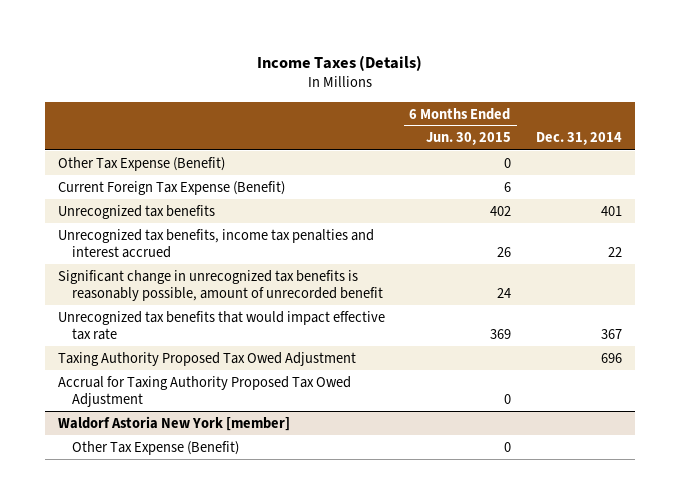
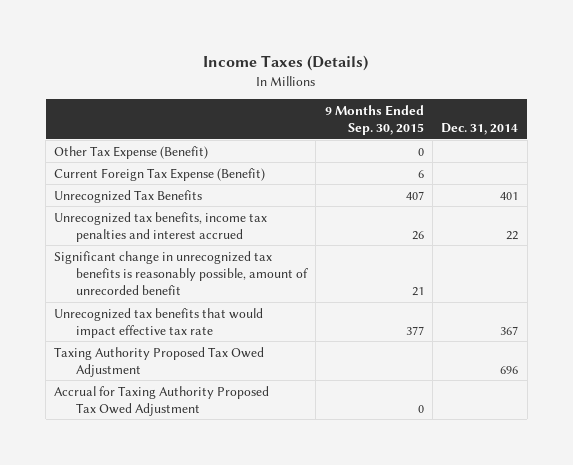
- | 6 Months Ended Jun. 30, 2015 | Dec. 31, 2014
+ | 9 Months Ended Sep. 30, 2015 | Dec. 31, 2014
- Unrecognized tax benefits | 402 | 401
+ Unrecognized Tax Benefits | 407 | 401
- Waldorf Astoria New York [member]
- Other Tax Expense (Benefit) | 0 |

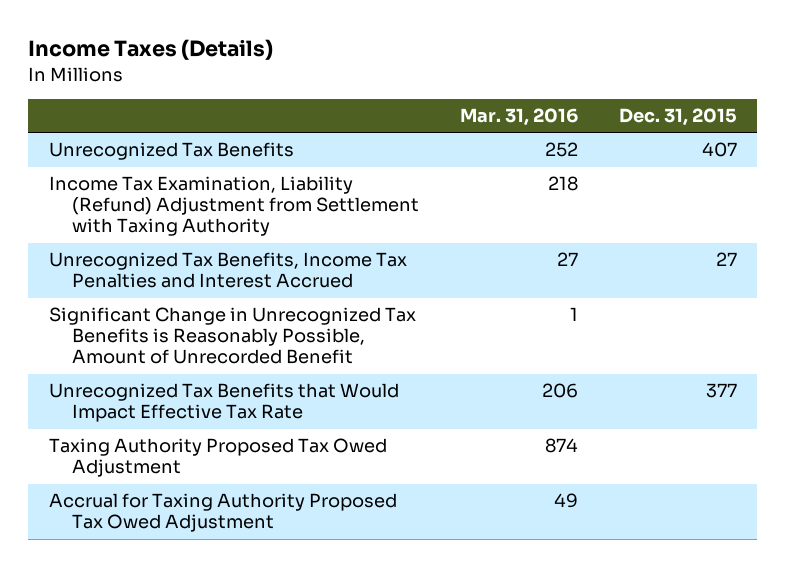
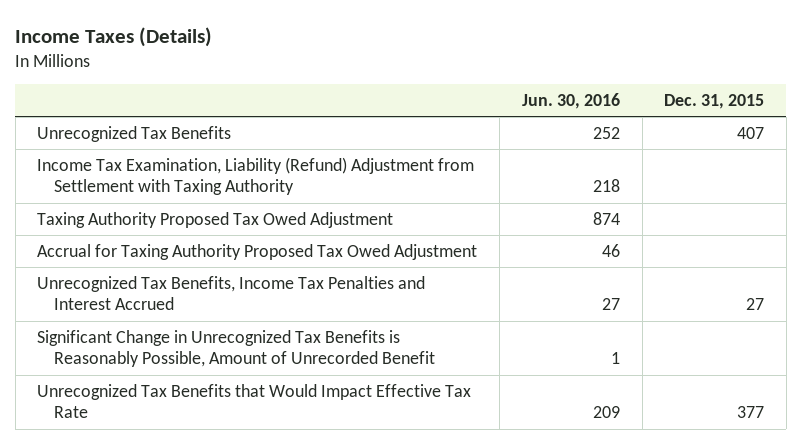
- | Mar. 31, 2016 | Dec. 31, 2015
+ | Jun. 30, 2016 | Dec. 31, 2015
moved up: Taxing Authority Proposed Tax Owed Adjustment | 874 |
moved up: Accrual for Taxing Authority Proposed Tax Owed Adjustment | 46 |

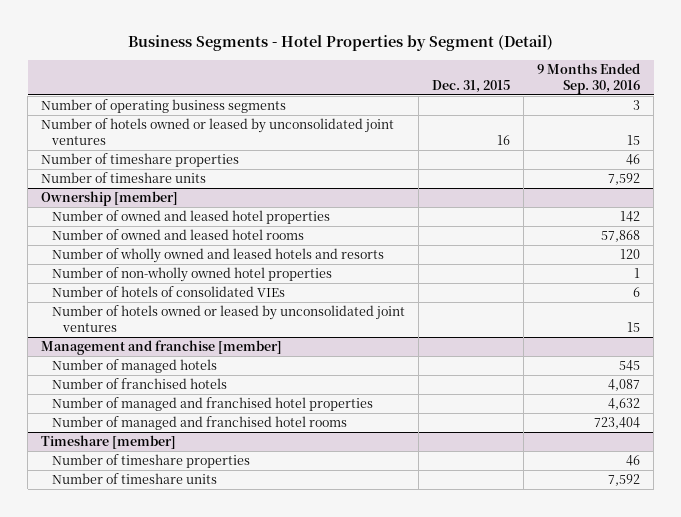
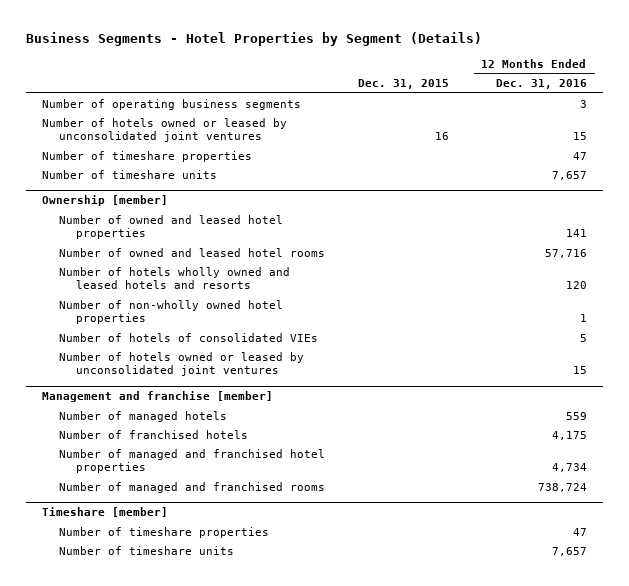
- Business Segments - Hotel Properties by Segment (Detail)
+ Business Segments - Hotel Properties by Segment (Details)
- | Dec. 31, 2015 | 9 Months Ended Sep. 30, 2016
+ | Dec. 31, 2015 | 12 Months Ended Dec. 31, 2016
@ Ownership [member]
- Number of wholly owned and leased hotels and resorts | | 120
+ Number of hotels wholly owned and leased hotels and resorts | | 120
@ Management and franchise [member]
- Number of managed and franchised hotel rooms | | 723,404
+ Number of managed and franchised rooms | | 738,724

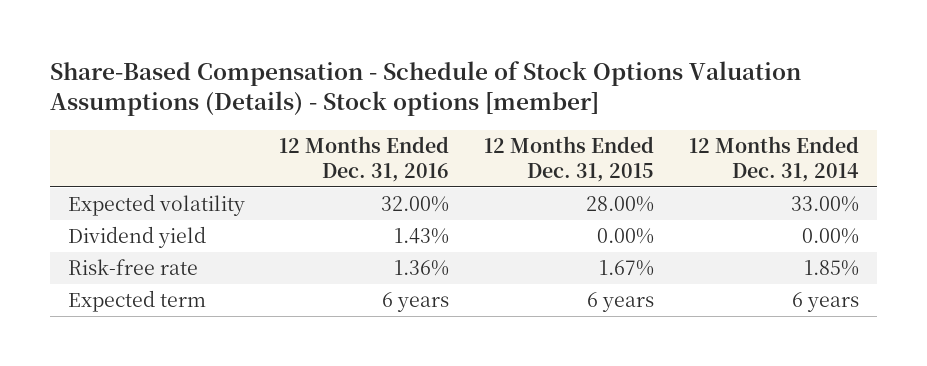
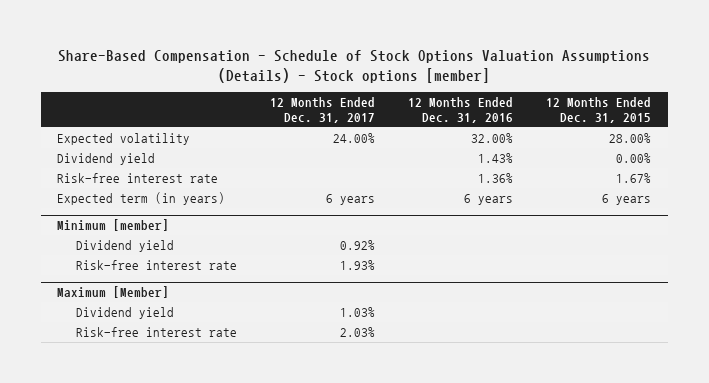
- | 12 Months Ended Dec. 31, 2016 | 12 Months Ended Dec. 31, 2015 | 12 Months Ended Dec. 31, 2014
+ | 12 Months Ended Dec. 31, 2017 | 12 Months Ended Dec. 31, 2016 | 12 Months Ended Dec. 31, 2015
- Risk-free rate | 1.36% | 1.67% | 1.85%
- Expected term | 6 years | 6 years | 6 years
+ Risk-free interest rate | | 1.36% | 1.67%
+ Expected term (in years) | 6 years | 6 years | 6 years
+ Minimum [member]
+ Dividend yield | 0.92% | |
+ Risk-free interest rate | 1.93% | |
+ Maximum [Member]
+ Dividend yield | 1.03% | |
+ Risk-free interest rate | 2.03% | |

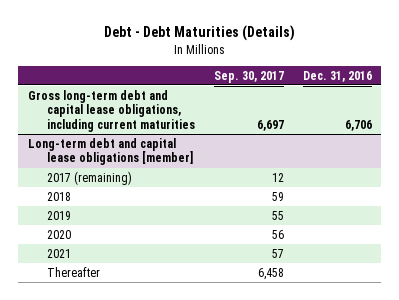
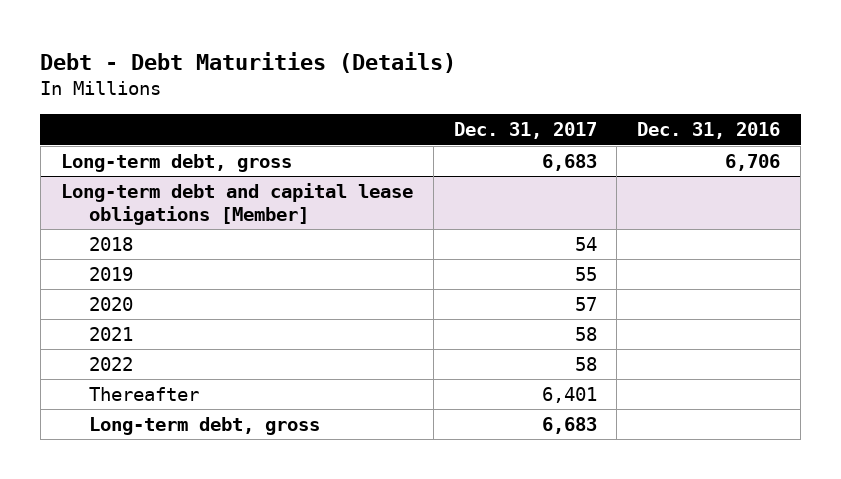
- | Sep. 30, 2017 | Dec. 31, 2016
+ | Dec. 31, 2017 | Dec. 31, 2016
- Gross long-term debt and capital lease obligations, including current maturities | 6,697 | 6,706
- Long-term debt and capital lease obligations [member]
- 2017 (remaining) | 12 |
+ Long-term debt, gross | 6,683 | 6,706
+ Long-term debt and capital lease obligations [Member]
+ 2022 | 58 |
+ Long-term debt, gross | 6,683 |

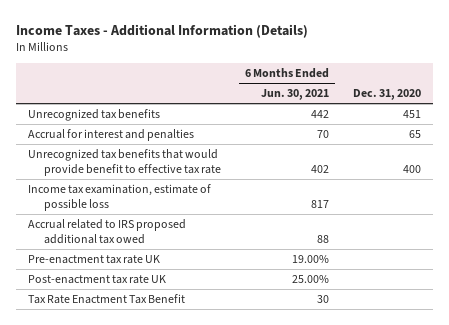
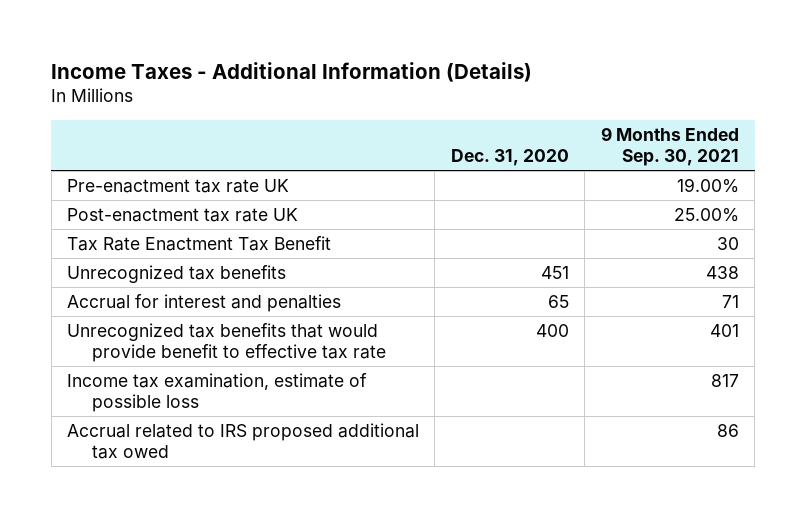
- | 6 Months Ended Jun. 30, 2021 | Dec. 31, 2020
+ | Dec. 31, 2020 | 9 Months Ended Sep. 30, 2021
moved up: Pre-enactment tax rate UK | | 19.00%
moved up: Post-enactment tax rate UK | | 25.00%
moved up: Tax Rate Enactment Tax Benefit | | 30

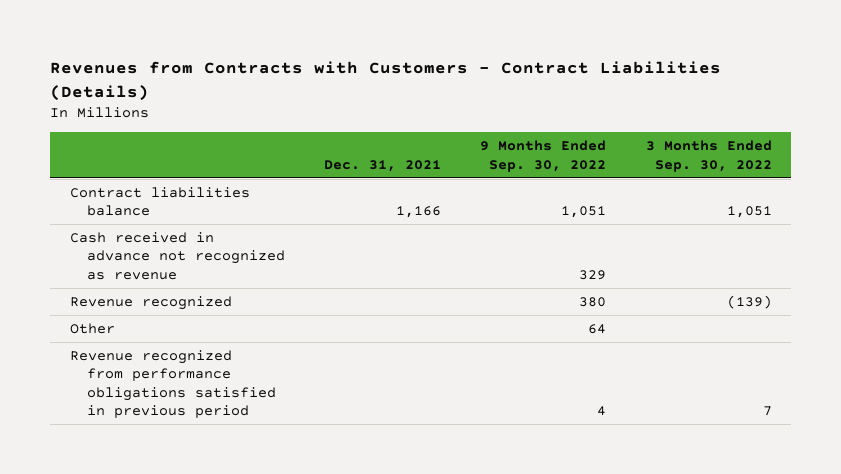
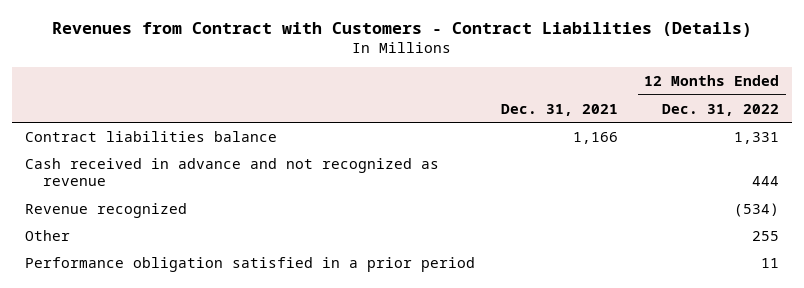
- Revenues from Contracts with Customers - Contract Liabilities (Details)
+ Revenues from Contract with Customers - Contract Liabilities (Details)
- | Dec. 31, 2021 | 9 Months Ended Sep. 30, 2022 | 3 Months Ended Sep. 30, 2022
+ | Dec. 31, 2021 | 12 Months Ended Dec. 31, 2022
- Cash received in advance not recognized as revenue | | 329 |
+ Cash received in advance and not recognized as revenue | | 444
- Revenue recognized from performance obligations satisfied in previous period | | 4 | 7
+ Performance obligation satisfied in a prior period | | 11

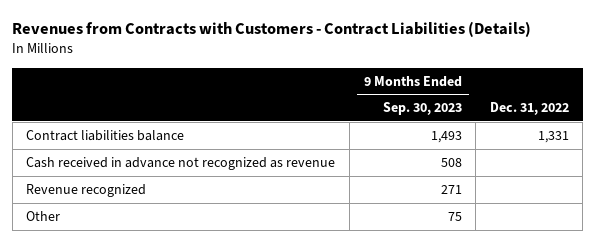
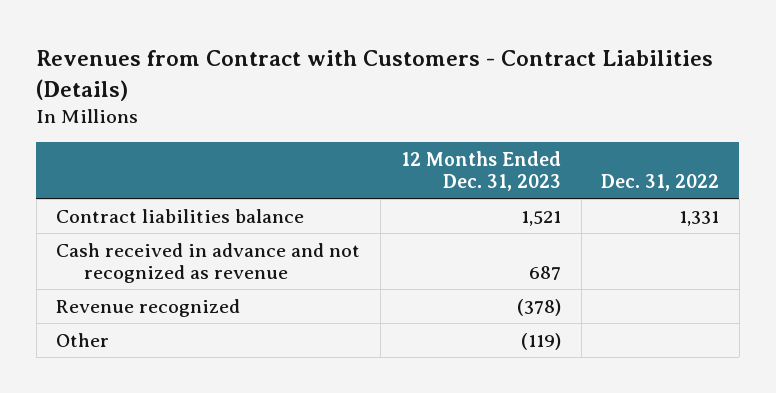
- Revenues from Contracts with Customers - Contract Liabilities (Details)
+ Revenues from Contract with Customers - Contract Liabilities (Details)
- | 9 Months Ended Sep. 30, 2023 | Dec. 31, 2022
+ | 12 Months Ended Dec. 31, 2023 | Dec. 31, 2022
- Cash received in advance not recognized as revenue | 508 |
+ Cash received in advance and not recognized as revenue | 687 |

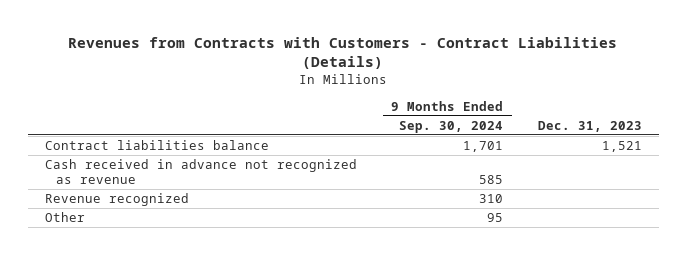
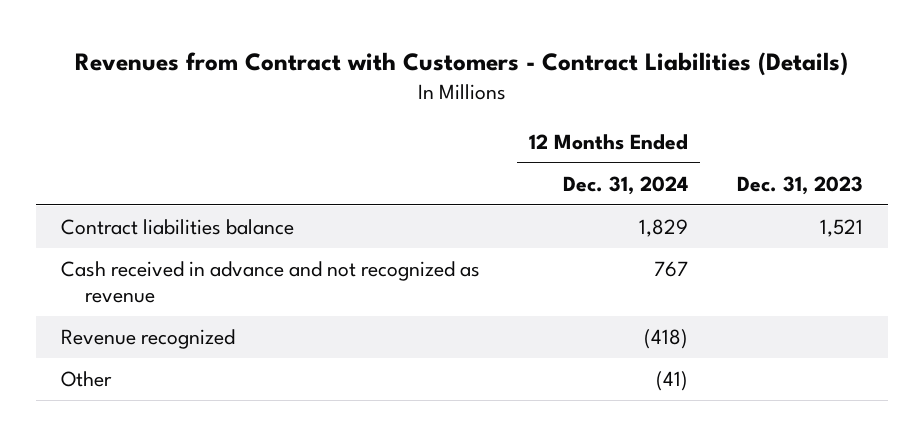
- Revenues from Contracts with Customers - Contract Liabilities (Details)
+ Revenues from Contract with Customers - Contract Liabilities (Details)
- | 9 Months Ended Sep. 30, 2024 | Dec. 31, 2023
+ | 12 Months Ended Dec. 31, 2024 | Dec. 31, 2023
- Cash received in advance not recognized as revenue | 585 |
+ Cash received in advance and not recognized as revenue | 767 |

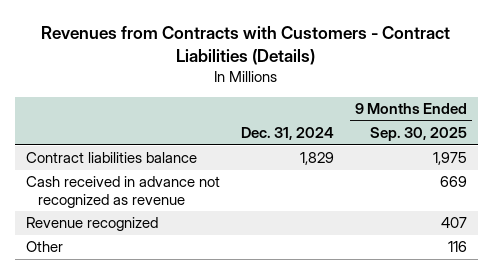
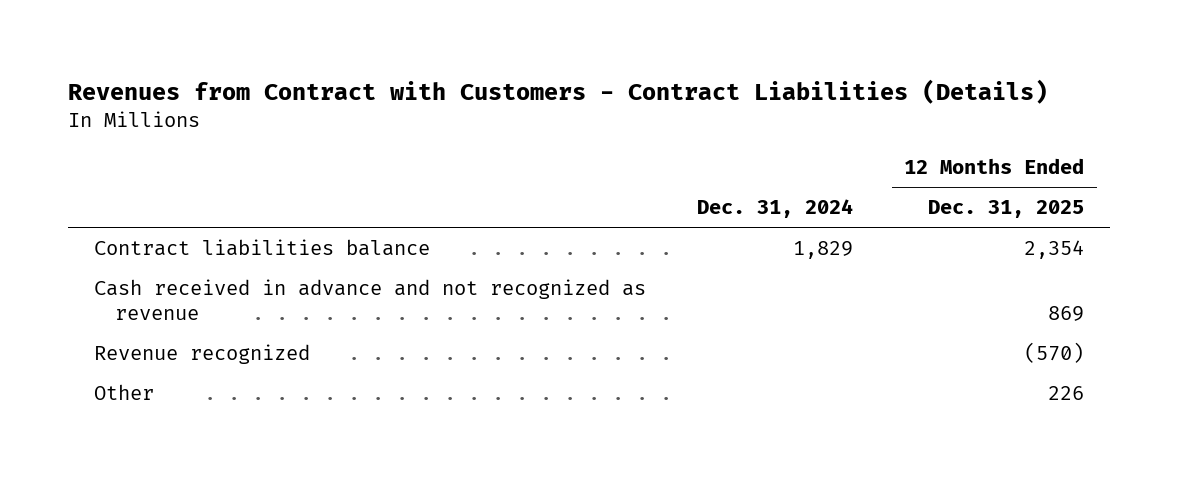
- Revenues from Contracts with Customers - Contract Liabilities (Details)
+ Revenues from Contract with Customers - Contract Liabilities (Details)
- | Dec. 31, 2024 | 9 Months Ended Sep. 30, 2025
+ | Dec. 31, 2024 | 12 Months Ended Dec. 31, 2025
- Cash received in advance not recognized as revenue | | 669
+ Cash received in advance and not recognized as revenue | | 869

